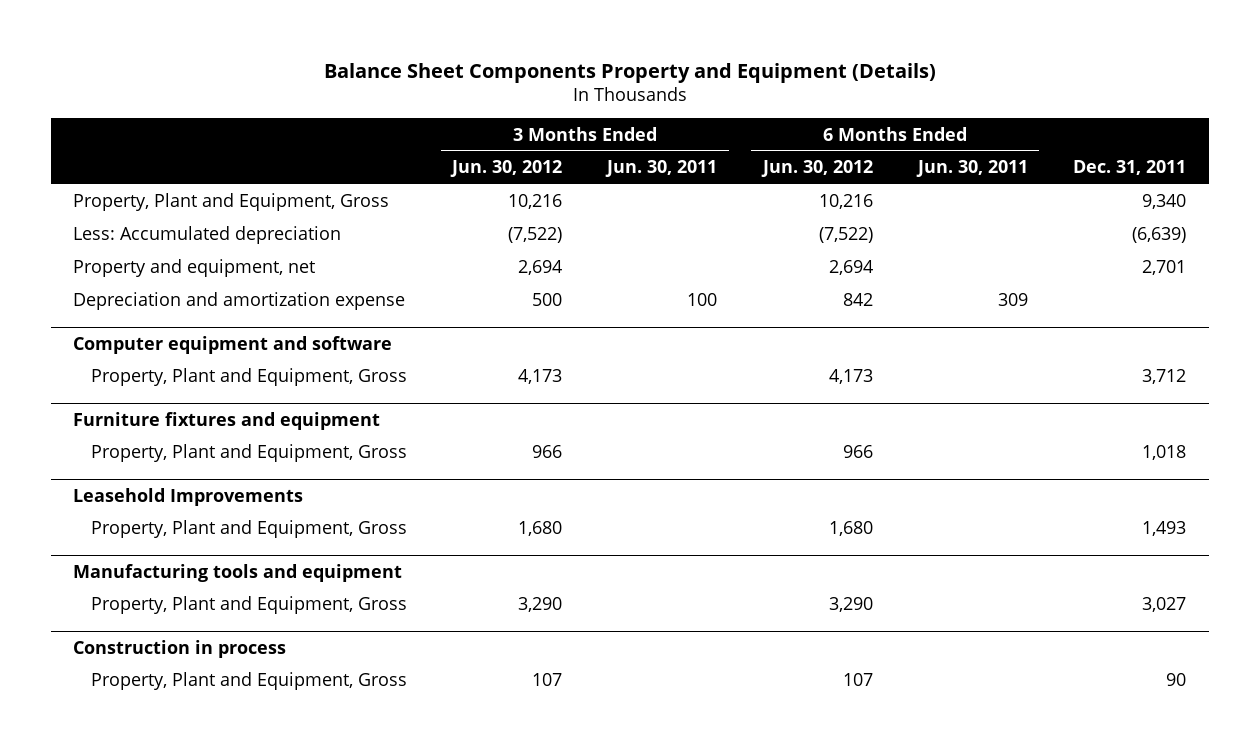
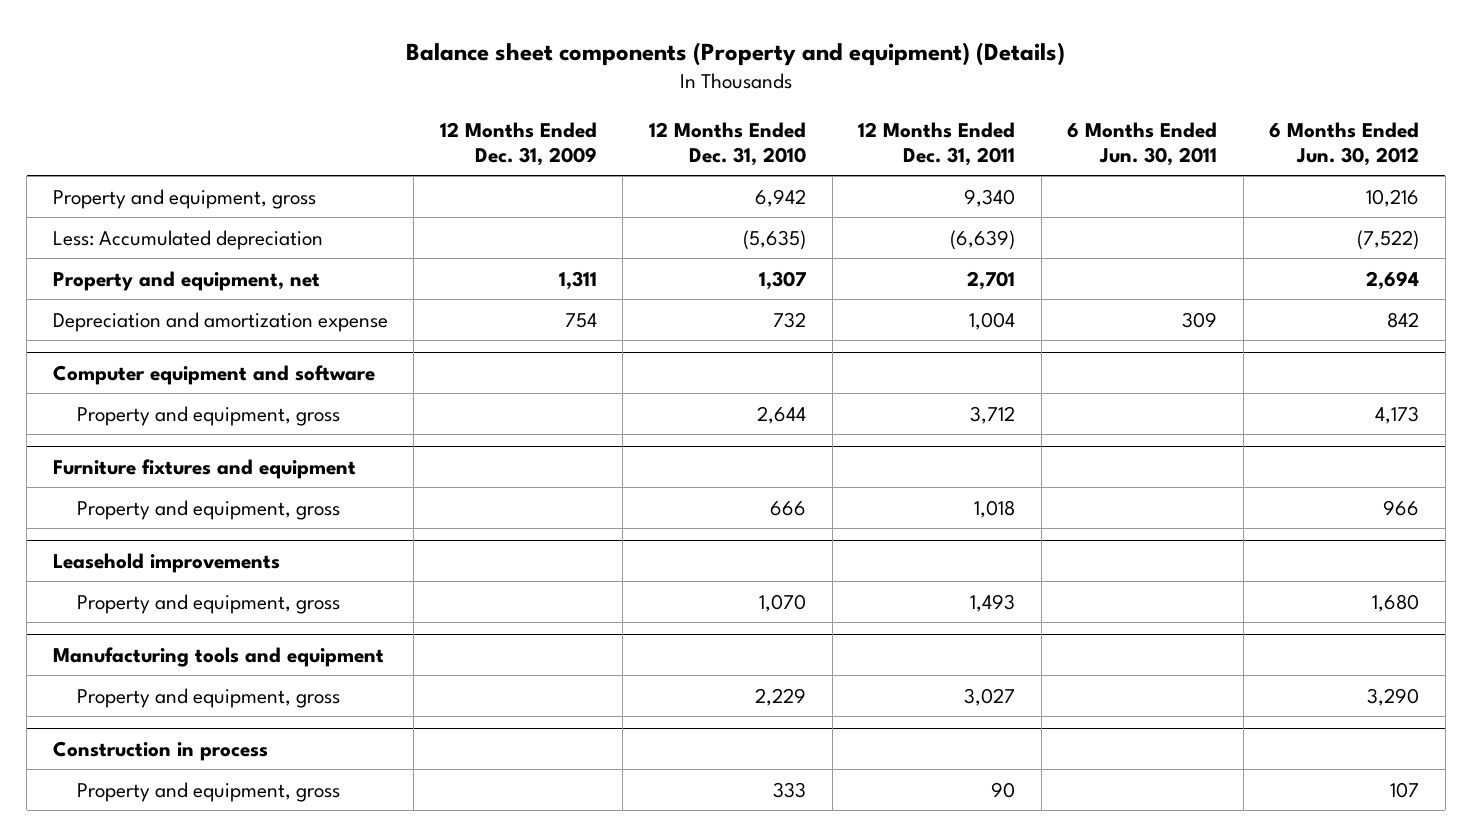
- Balance Sheet Components Property and Equipment (Details)
+ Balance sheet components (Property and equipment) (Details)
- | 3 Months Ended Jun. 30, 2012 | 3 Months Ended Jun. 30, 2011 | 6 Months Ended Jun. 30, 2012 | 6 Months Ended Jun. 30, 2011 | Dec. 31, 2011
+ | 12 Months Ended Dec. 31, 2009 | 12 Months Ended Dec. 31, 2010 | 12 Months Ended Dec. 31, 2011 | 6 Months Ended Jun. 30, 2011 | 6 Months Ended Jun. 30, 2012
- Property, Plant and Equipment, Gross | 10,216 | | 10,216 | | 9,340
+ Property and equipment, gross | | 6,942 | 9,340 | | 10,216
@ Computer equipment and software
- Property, Plant and Equipment, Gross | 4,173 | | 4,173 | | 3,712
+ Property and equipment, gross | | 2,644 | 3,712 | | 4,173
@ Furniture fixtures and equipment
- Property, Plant and Equipment, Gross | 966 | | 966 | | 1,018
- Leasehold Improvements
- Property, Plant and Equipment, Gross | 1,680 | | 1,680 | | 1,493
@ Furniture fixtures and equipment
+ Property and equipment, gross | | 666 | 1,018 | | 966
+ Leasehold improvements
+ Property and equipment, gross | | 1,070 | 1,493 | | 1,680
@ Manufacturing tools and equipment
- Property, Plant and Equipment, Gross | 3,290 | | 3,290 | | 3,027
+ Property and equipment, gross | | 2,229 | 3,027 | | 3,290
@ Construction in process
- Property, Plant and Equipment, Gross | 107 | | 107 | | 90
+ Property and equipment, gross | | 333 | 90 | | 107

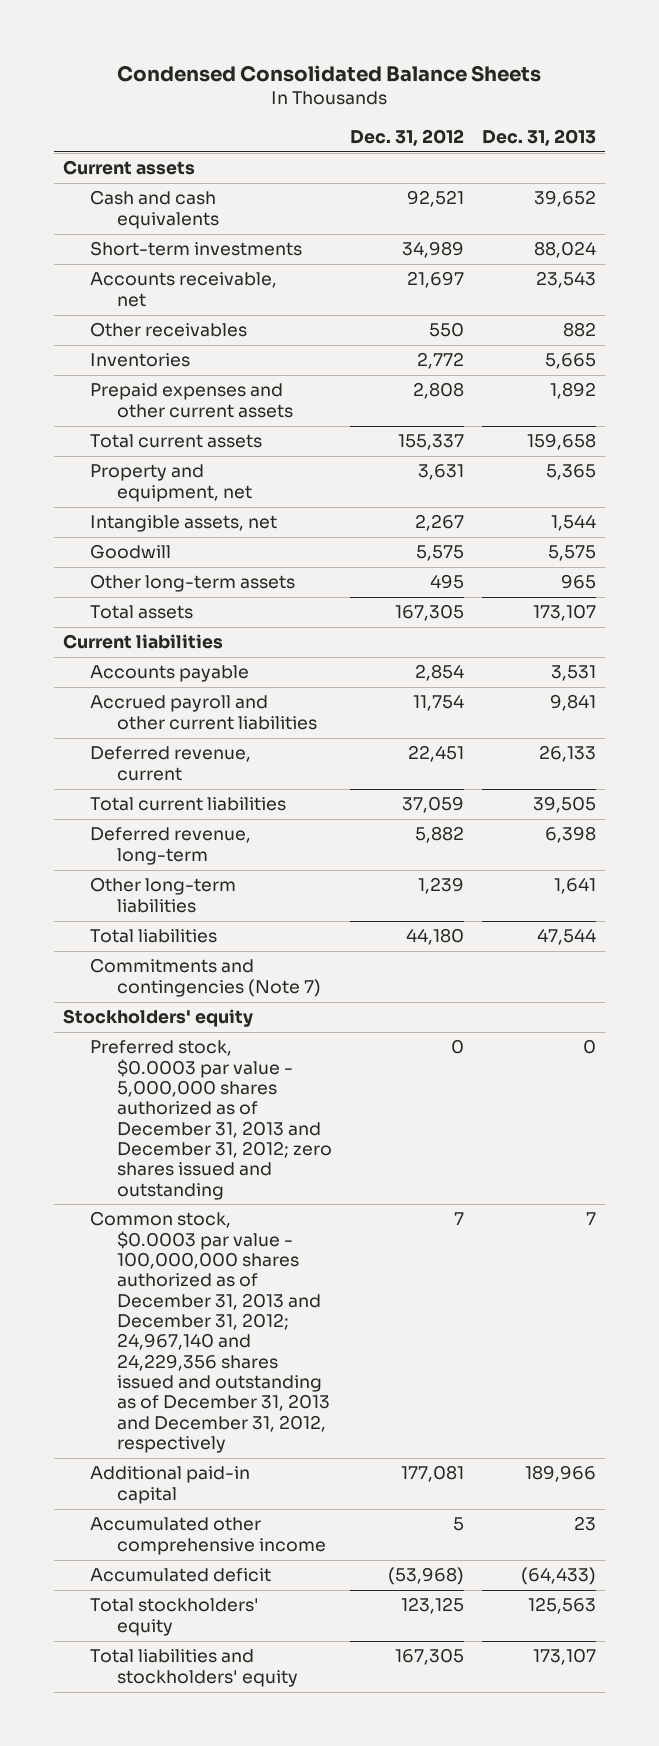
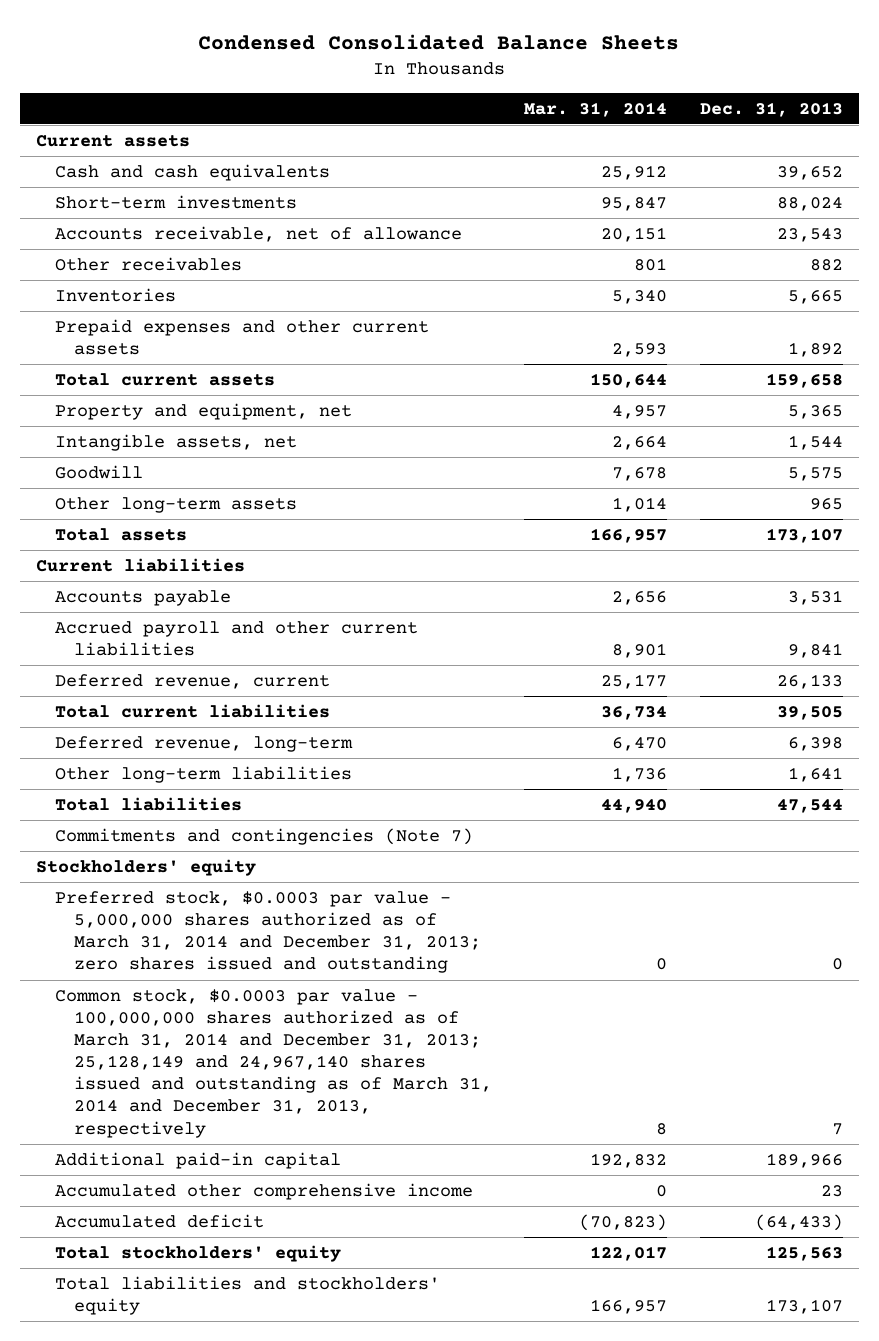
- | Dec. 31, 2012 | Dec. 31, 2013
+ | Mar. 31, 2014 | Dec. 31, 2013
- Accounts receivable, net | 21,697 | 23,543
+ Accounts receivable, net of allowance | 20,151 | 23,543
- Preferred stock, $0.0003 par value - 5,000,000 shares authorized as of December 31, 2013 and December 31, 2012; zero shares issued and outstanding | 0 | 0
- Common stock, $0.0003 par value - 100,000,000 shares authorized as of December 31, 2013 and December 31, 2012; 24,967,140 and 24,229,356 shares issued and outstanding as of December 31, 2013 and December 31, 2012, respectively | 7 | 7
+ Preferred stock, $0.0003 par value - 5,000,000 shares authorized as of March 31, 2014 and December 31, 2013; zero shares issued and outstanding | 0 | 0
+ Common stock, $0.0003 par value - 100,000,000 shares authorized as of March 31, 2014 and December 31, 2013; 25,128,149 and 24,967,140 shares issued and outstanding as of March 31, 2014 and December 31, 2013, respectively | 8 | 7

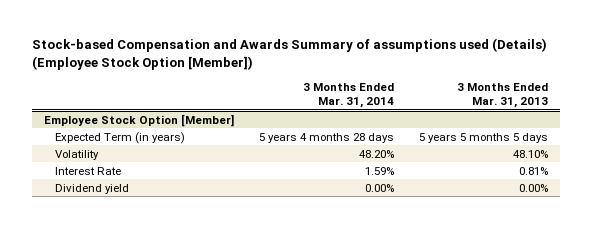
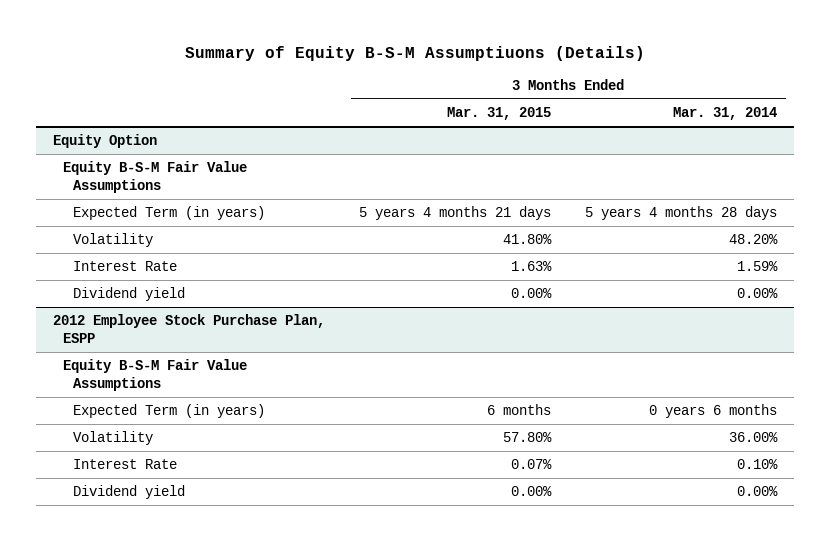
- Stock-based Compensation and Awards Summary of assumptions used (Details) (Employee Stock Option [Member])
+ Summary of Equity B-S-M Assumptiuons (Details)
- | 3 Months Ended Mar. 31, 2014 | 3 Months Ended Mar. 31, 2013
+ | 3 Months Ended Mar. 31, 2015 | 3 Months Ended Mar. 31, 2014
- Employee Stock Option [Member]
+ Equity Option
+ Equity B-S-M Fair Value Assumptions
+ 2012 Employee Stock Purchase Plan, ESPP
+ Equity B-S-M Fair Value Assumptions
+ Expected Term (in years) | 6 months | 0 years 6 months
+ Volatility | 57.80% | 36.00%
+ Interest Rate | 0.07% | 0.10%
+ Dividend yield | 0.00% | 0.00%

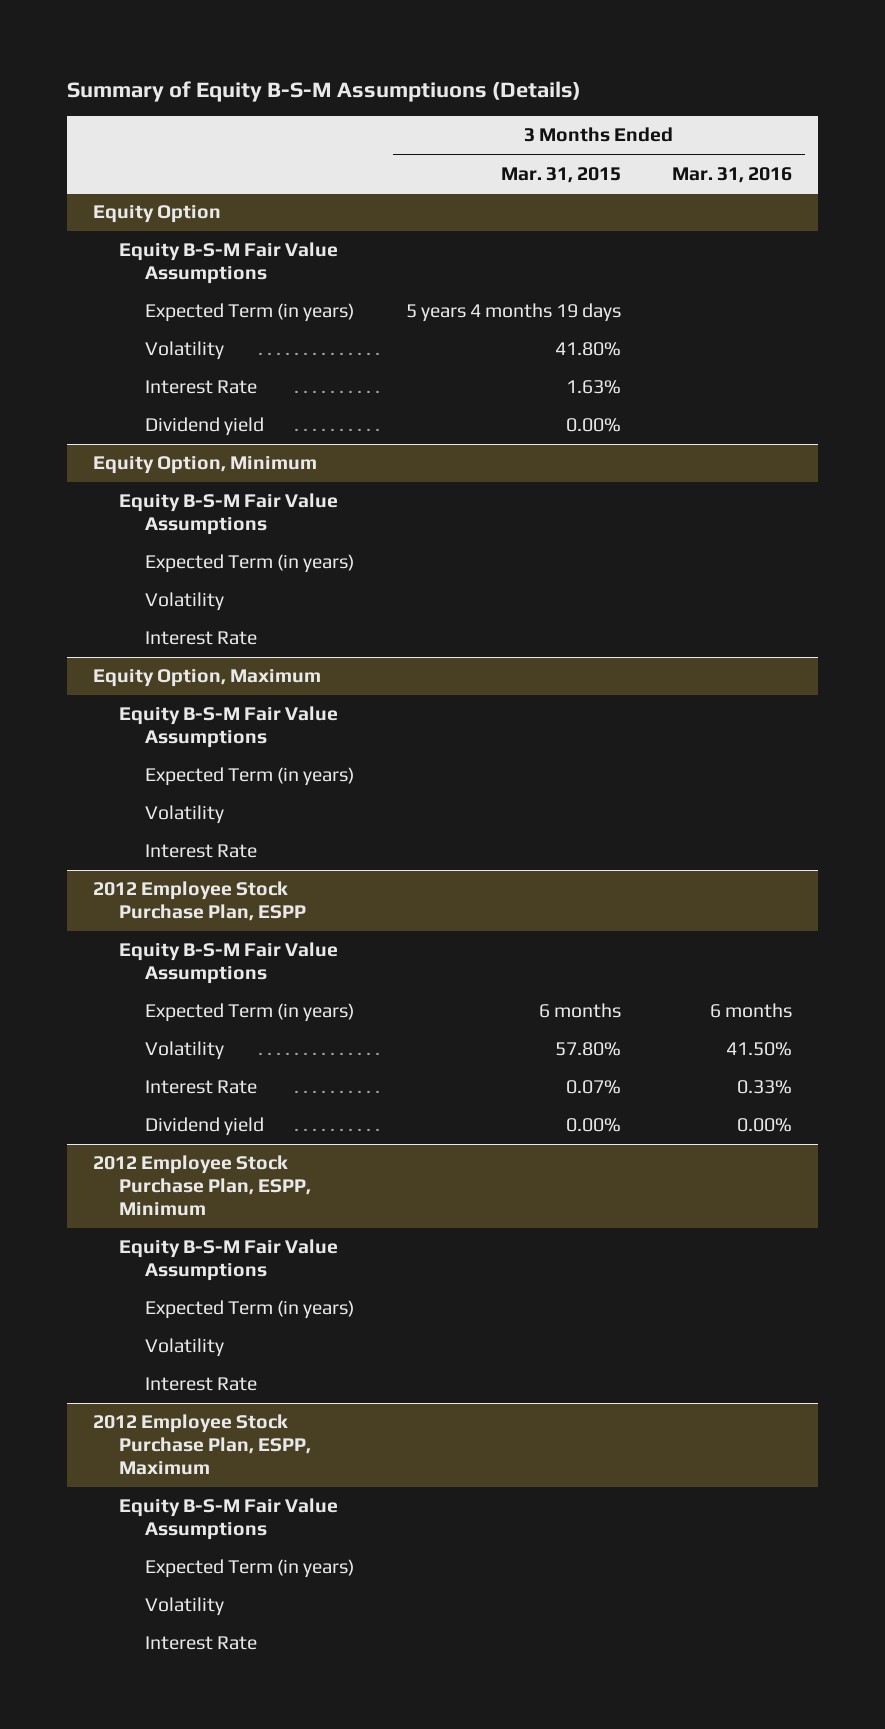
- | 3 Months Ended Mar. 31, 2015 | 3 Months Ended Mar. 31, 2014
+ | 3 Months Ended Mar. 31, 2015 | 3 Months Ended Mar. 31, 2016
@ Equity Option
- Expected Term (in years) | 5 years 4 months 21 days | 5 years 4 months 28 days
+ Expected Term (in years) | 5 years 4 months 19 days |
+ Equity Option, Minimum
+ Equity B-S-M Fair Value Assumptions
+ Expected Term (in years)
+ Volatility
+ Interest Rate
+ Equity Option, Maximum
+ Equity B-S-M Fair Value Assumptions
+ Expected Term (in years)
+ Volatility
+ Interest Rate
+ 2012 Employee Stock Purchase Plan, ESPP, Minimum
+ Equity B-S-M Fair Value Assumptions
+ Expected Term (in years)
+ Volatility
+ Interest Rate
+ 2012 Employee Stock Purchase Plan, ESPP, Maximum
+ Equity B-S-M Fair Value Assumptions
+ Expected Term (in years)
+ Volatility
+ Interest Rate

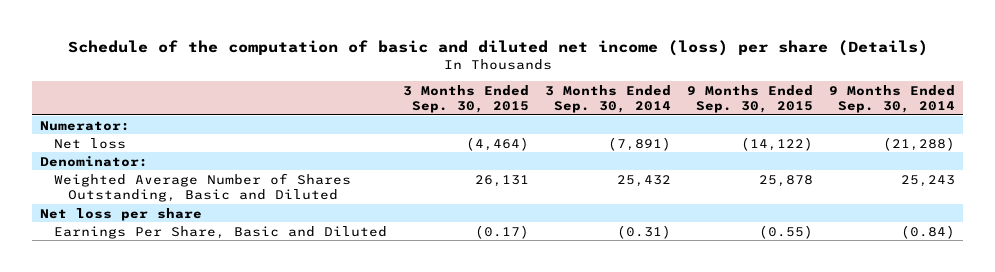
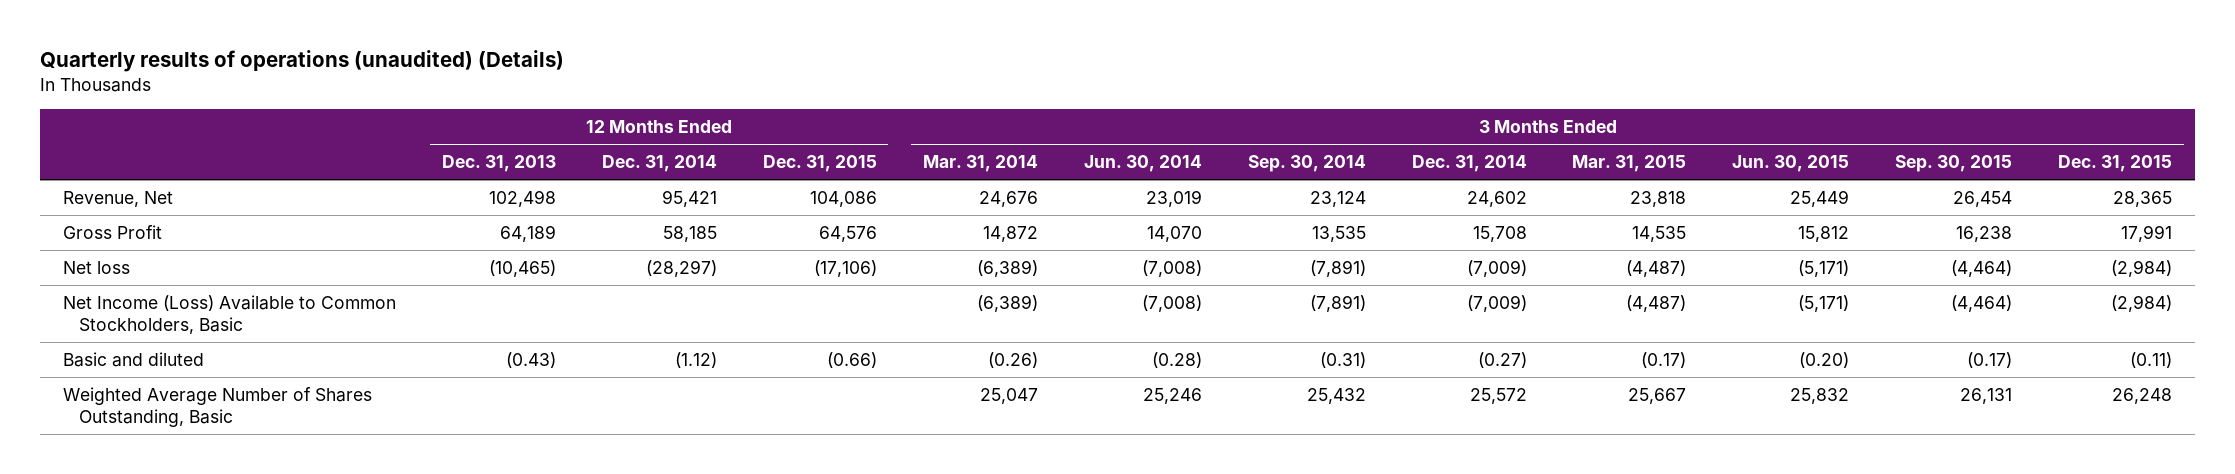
- Schedule of the computation of basic and diluted net income (loss) per share (Details)
+ Quarterly results of operations (unaudited) (Details)
- | 3 Months Ended Sep. 30, 2015 | 3 Months Ended Sep. 30, 2014 | 9 Months Ended Sep. 30, 2015 | 9 Months Ended Sep. 30, 2014
+ | 12 Months Ended Dec. 31, 2013 | 12 Months Ended Dec. 31, 2014 | 12 Months Ended Dec. 31, 2015 | 3 Months Ended Mar. 31, 2014 | 3 Months Ended Jun. 30, 2014 | 3 Months Ended Sep. 30, 2014 | 3 Months Ended Dec. 31, 2014 | 3 Months Ended Mar. 31, 2015 | 3 Months Ended Jun. 30, 2015 | 3 Months Ended Sep. 30, 2015 | 3 Months Ended Dec. 31, 2015
- Numerator:
+ Revenue, Net | 102,498 | 95,421 | 104,086 | 24,676 | 23,019 | 23,124 | 24,602 | 23,818 | 25,449 | 26,454 | 28,365
+ Gross Profit | 64,189 | 58,185 | 64,576 | 14,872 | 14,070 | 13,535 | 15,708 | 14,535 | 15,812 | 16,238 | 17,991
- Denominator:
- Weighted Average Number of Shares Outstanding, Basic and Diluted | 26,131 | 25,432 | 25,878 | 25,243
- Net loss per share
- Earnings Per Share, Basic and Diluted | (0.17) | (0.31) | (0.55) | (0.84)
+ Net Income (Loss) Available to Common Stockholders, Basic | | | | (6,389) | (7,008) | (7,891) | (7,009) | (4,487) | (5,171) | (4,464) | (2,984)
+ Basic and diluted | (0.43) | (1.12) | (0.66) | (0.26) | (0.28) | (0.31) | (0.27) | (0.17) | (0.20) | (0.17) | (0.11)
+ Weighted Average Number of Shares Outstanding, Basic | | | | 25,047 | 25,246 | 25,432 | 25,572 | 25,667 | 25,832 | 26,131 | 26,248

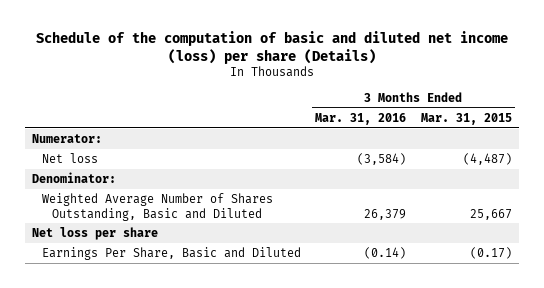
- Quarterly results of operations (unaudited) (Details)
+ Schedule of the computation of basic and diluted net income (loss) per share (Details)
- | 12 Months Ended Dec. 31, 2013 | 12 Months Ended Dec. 31, 2014 | 12 Months Ended Dec. 31, 2015 | 3 Months Ended Mar. 31, 2014 | 3 Months Ended Jun. 30, 2014 | 3 Months Ended Sep. 30, 2014 | 3 Months Ended Dec. 31, 2014 | 3 Months Ended Mar. 31, 2015 | 3 Months Ended Jun. 30, 2015 | 3 Months Ended Sep. 30, 2015 | 3 Months Ended Dec. 31, 2015
+ | 3 Months Ended Mar. 31, 2016 | 3 Months Ended Mar. 31, 2015
- Revenue, Net | 102,498 | 95,421 | 104,086 | 24,676 | 23,019 | 23,124 | 24,602 | 23,818 | 25,449 | 26,454 | 28,365
- Gross Profit | 64,189 | 58,185 | 64,576 | 14,872 | 14,070 | 13,535 | 15,708 | 14,535 | 15,812 | 16,238 | 17,991
+ Numerator:
- Net Income (Loss) Available to Common Stockholders, Basic | | | | (6,389) | (7,008) | (7,891) | (7,009) | (4,487) | (5,171) | (4,464) | (2,984)
- Basic and diluted | (0.43) | (1.12) | (0.66) | (0.26) | (0.28) | (0.31) | (0.27) | (0.17) | (0.20) | (0.17) | (0.11)
- Weighted Average Number of Shares Outstanding, Basic | | | | 25,047 | 25,246 | 25,432 | 25,572 | 25,667 | 25,832 | 26,131 | 26,248
+ Denominator:
+ Weighted Average Number of Shares Outstanding, Basic and Diluted | 26,379 | 25,667
+ Net loss per share
+ Earnings Per Share, Basic and Diluted | (0.14) | (0.17)

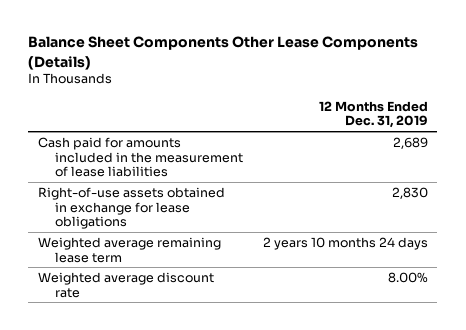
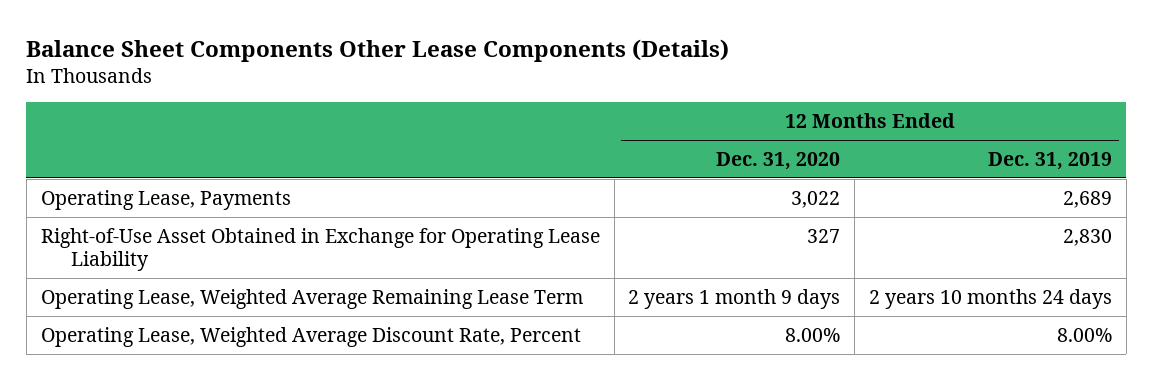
- | 12 Months Ended Dec. 31, 2019
+ | 12 Months Ended Dec. 31, 2020 | 12 Months Ended Dec. 31, 2019
- Cash paid for amounts included in the measurement of lease liabilities | 2,689
- Right-of-use assets obtained in exchange for lease obligations | 2,830
- Weighted average remaining lease term | 2 years 10 months 24 days
- Weighted average discount rate | 8.00%
+ Operating Lease, Payments | 3,022 | 2,689
+ Right-of-Use Asset Obtained in Exchange for Operating Lease Liability | 327 | 2,830
+ Operating Lease, Weighted Average Remaining Lease Term | 2 years 1 month 9 days | 2 years 10 months 24 days
+ Operating Lease, Weighted Average Discount Rate, Percent | 8.00% | 8.00%

